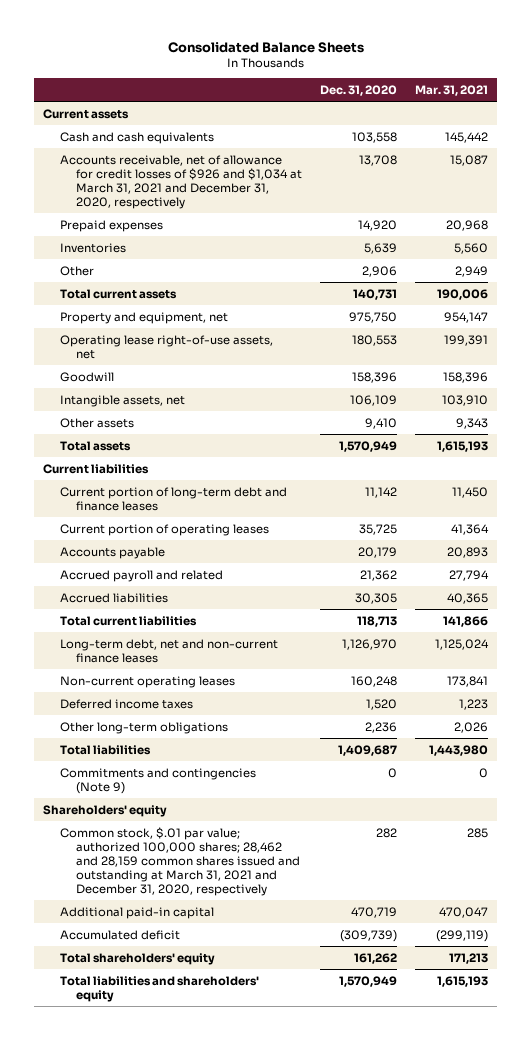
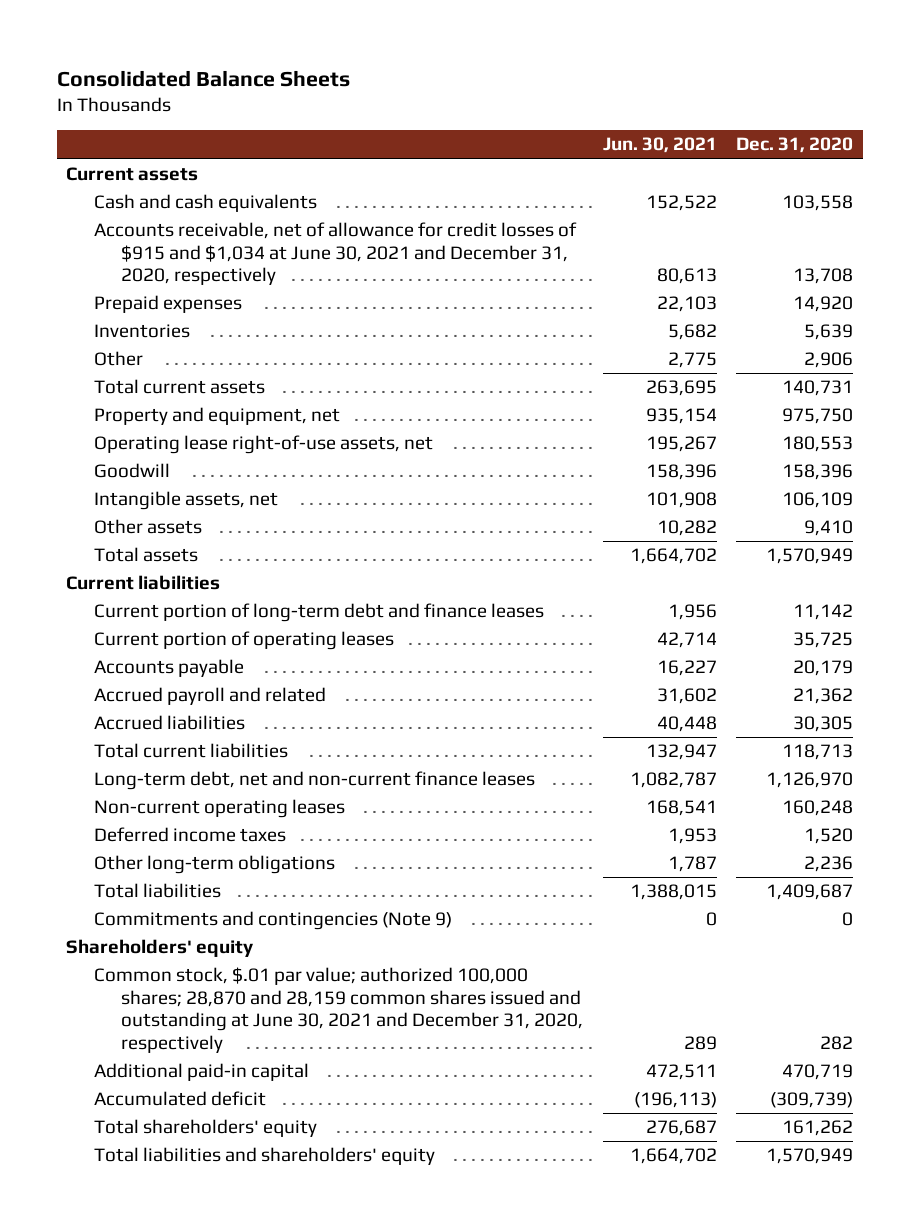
- | Dec. 31, 2020 | Mar. 31, 2021
+ | Jun. 30, 2021 | Dec. 31, 2020
- Accounts receivable, net of allowance for credit losses of $926 and $1,034 at March 31, 2021 and December 31, 2020, respectively | 13,708 | 15,087
+ Accounts receivable, net of allowance for credit losses of $915 and $1,034 at June 30, 2021 and December 31, 2020, respectively | 80,613 | 13,708
- Common stock, $.01 par value; authorized 100,000 shares; 28,462 and 28,159 common shares issued and outstanding at March 31, 2021 and December 31, 2020, respectively | 282 | 285
+ Common stock, $.01 par value; authorized 100,000 shares; 28,870 and 28,159 common shares issued and outstanding at June 30, 2021 and December 31, 2020, respectively | 289 | 282

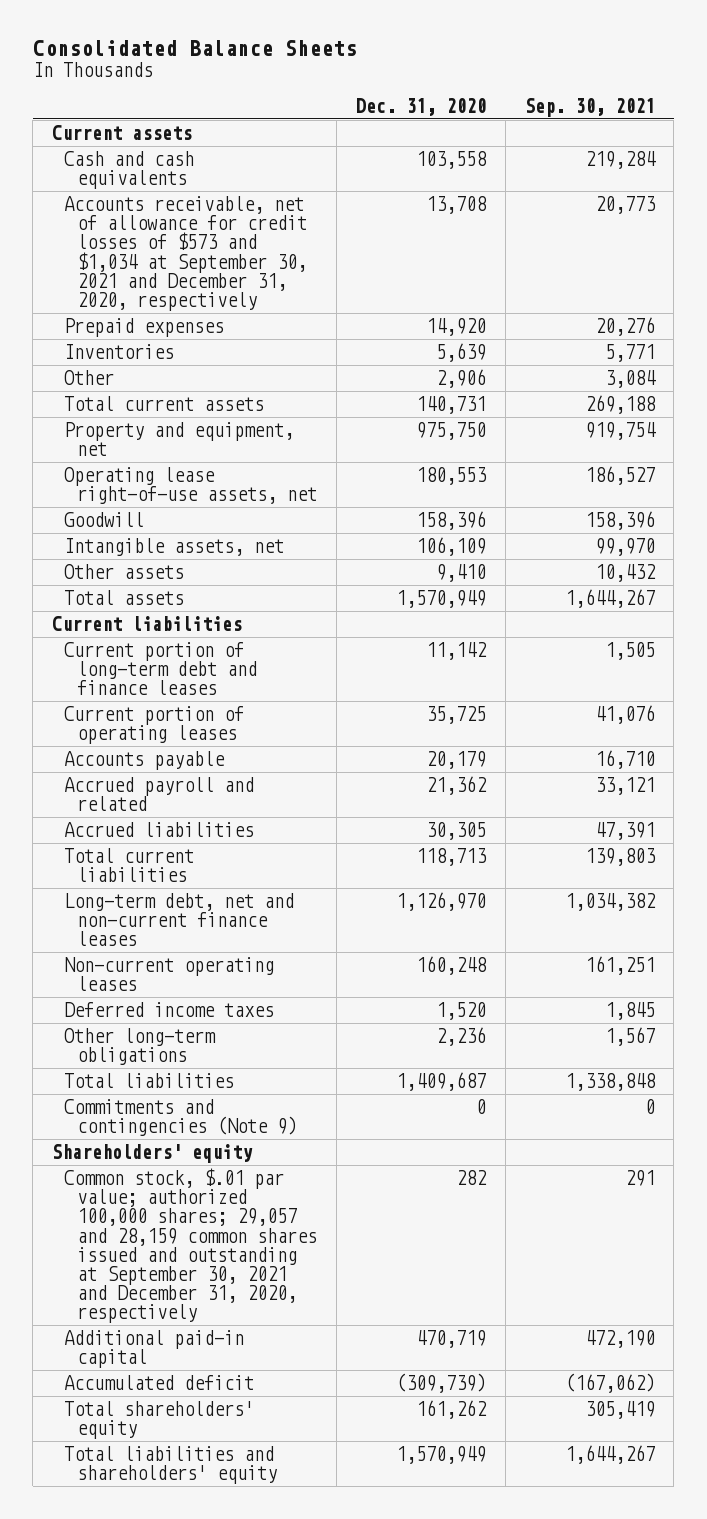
- | Jun. 30, 2021 | Dec. 31, 2020
+ | Dec. 31, 2020 | Sep. 30, 2021
- Accounts receivable, net of allowance for credit losses of $915 and $1,034 at June 30, 2021 and December 31, 2020, respectively | 80,613 | 13,708
+ Accounts receivable, net of allowance for credit losses of $573 and $1,034 at September 30, 2021 and December 31, 2020, respectively | 13,708 | 20,773
- Common stock, $.01 par value; authorized 100,000 shares; 28,870 and 28,159 common shares issued and outstanding at June 30, 2021 and December 31, 2020, respectively | 289 | 282
+ Common stock, $.01 par value; authorized 100,000 shares; 29,057 and 28,159 common shares issued and outstanding at September 30, 2021 and December 31, 2020, respectively | 282 | 291

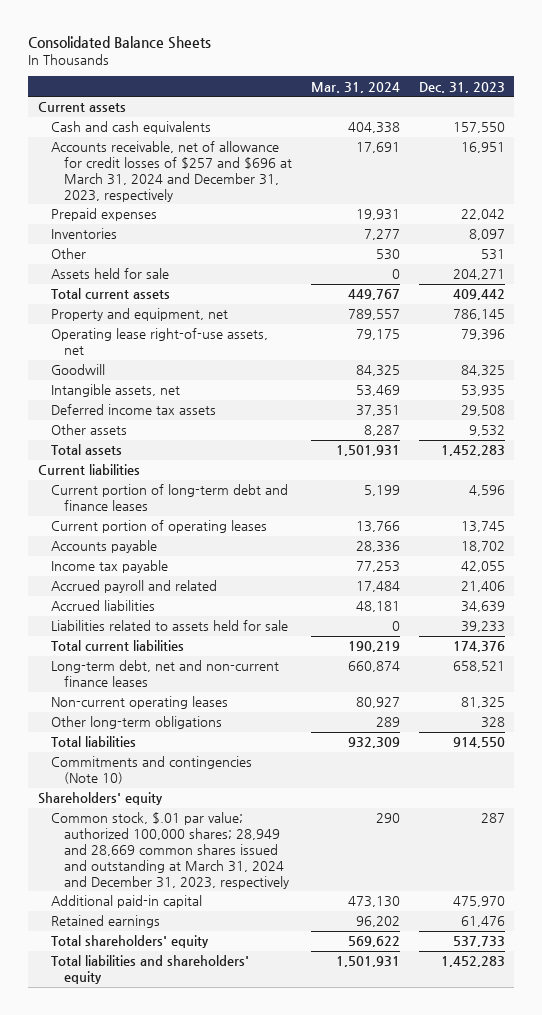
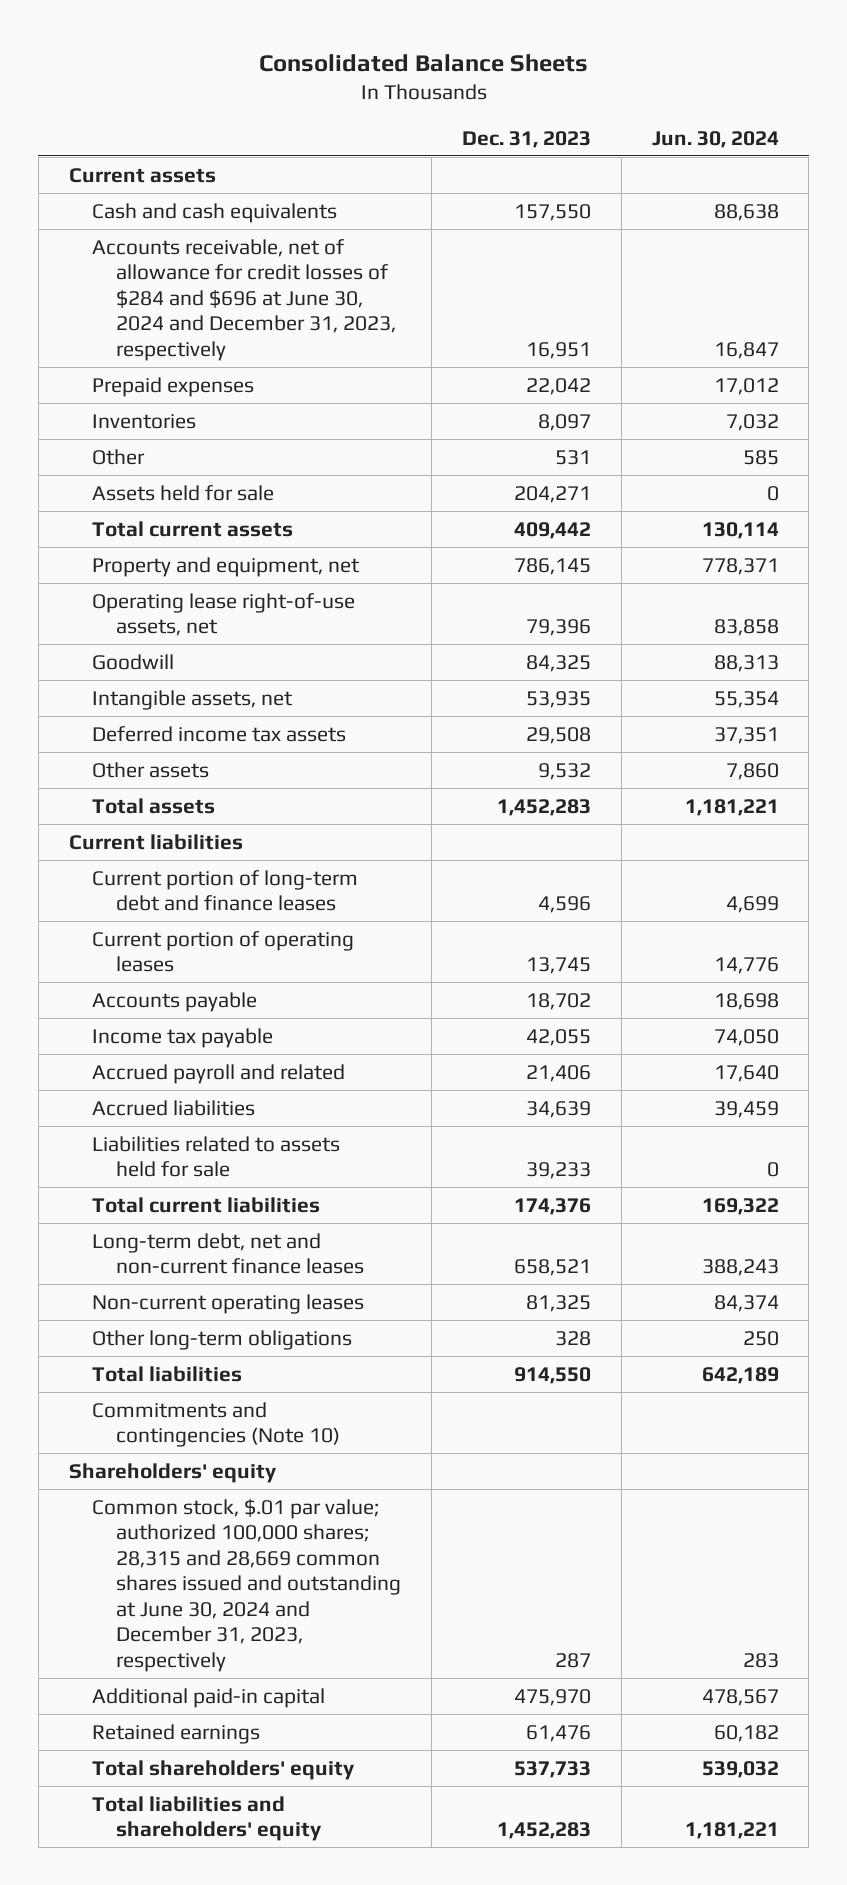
- | Mar. 31, 2024 | Dec. 31, 2023
+ | Dec. 31, 2023 | Jun. 30, 2024
- Accounts receivable, net of allowance for credit losses of $257 and $696 at March 31, 2024 and December 31, 2023, respectively | 17,691 | 16,951
+ Accounts receivable, net of allowance for credit losses of $284 and $696 at June 30, 2024 and December 31, 2023, respectively | 16,951 | 16,847
- Common stock, $.01 par value; authorized 100,000 shares; 28,949 and 28,669 common shares issued and outstanding at March 31, 2024 and December 31, 2023, respectively | 290 | 287
+ Common stock, $.01 par value; authorized 100,000 shares; 28,315 and 28,669 common shares issued and outstanding at June 30, 2024 and December 31, 2023, respectively | 287 | 283

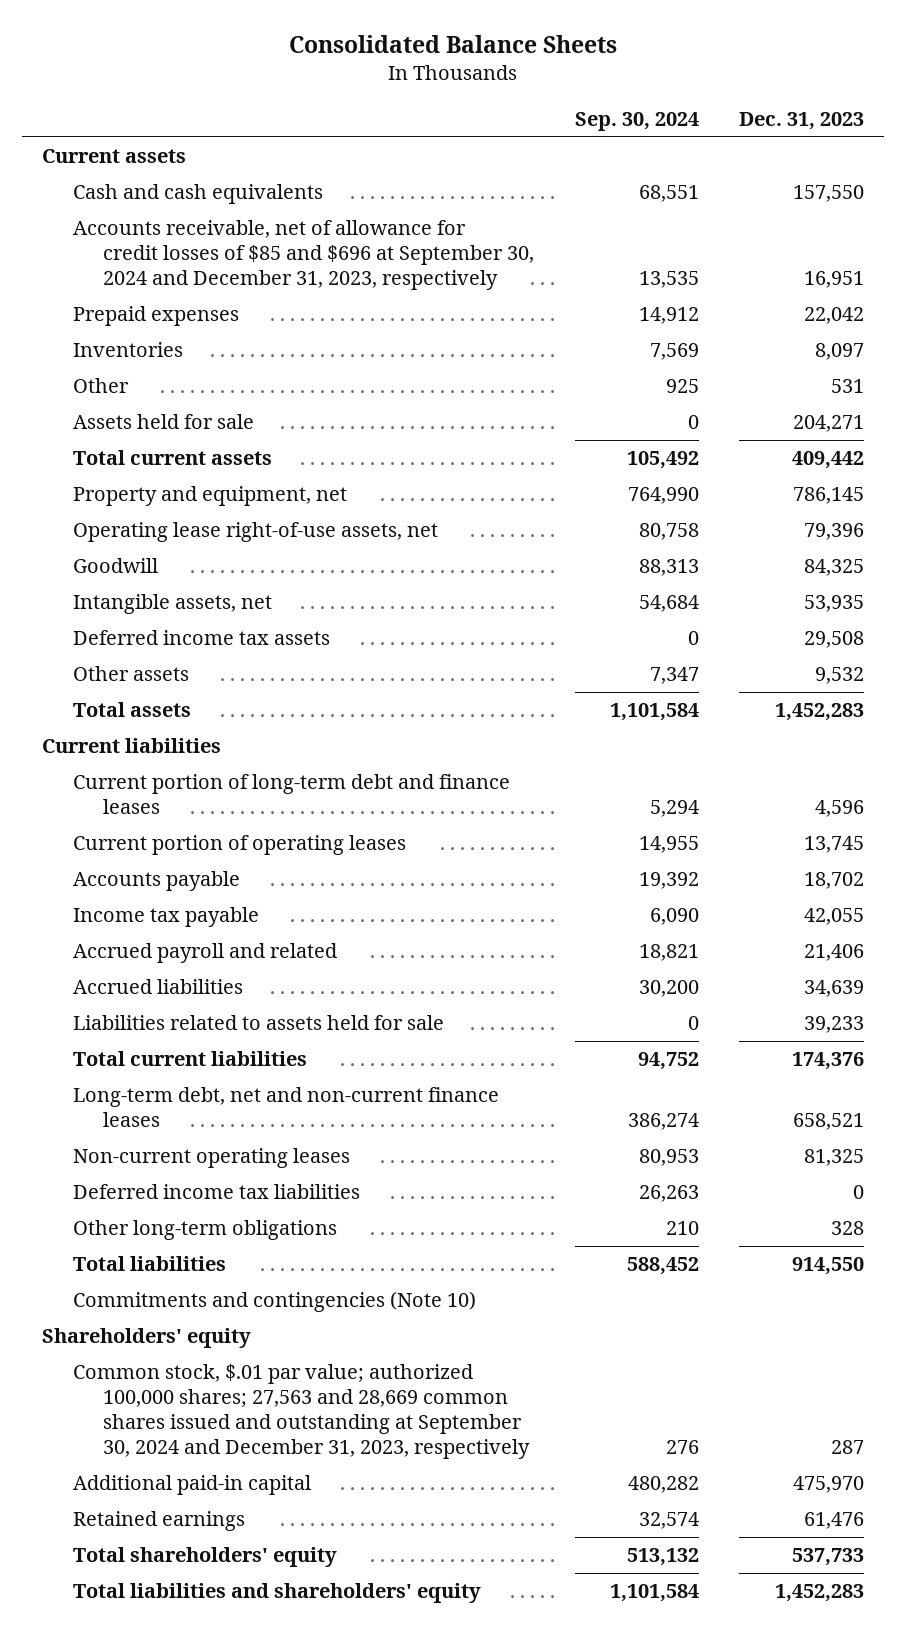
- | Dec. 31, 2023 | Jun. 30, 2024
+ | Sep. 30, 2024 | Dec. 31, 2023
- Accounts receivable, net of allowance for credit losses of $284 and $696 at June 30, 2024 and December 31, 2023, respectively | 16,951 | 16,847
+ Accounts receivable, net of allowance for credit losses of $85 and $696 at September 30, 2024 and December 31, 2023, respectively | 13,535 | 16,951
+ Deferred income tax liabilities | 26,263 | 0
- Common stock, $.01 par value; authorized 100,000 shares; 28,315 and 28,669 common shares issued and outstanding at June 30, 2024 and December 31, 2023, respectively | 287 | 283
+ Common stock, $.01 par value; authorized 100,000 shares; 27,563 and 28,669 common shares issued and outstanding at September 30, 2024 and December 31, 2023, respectively | 276 | 287

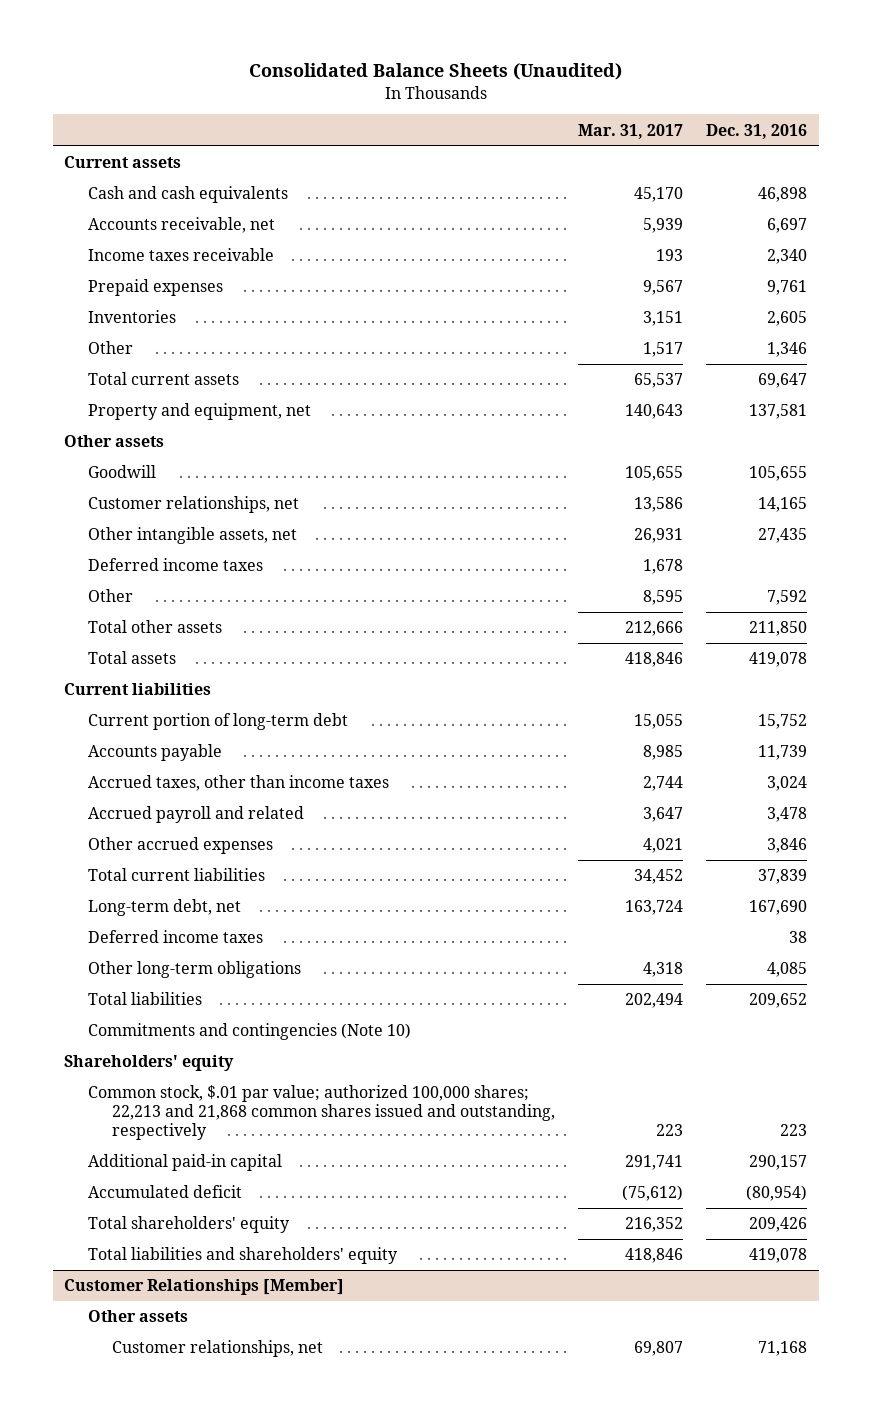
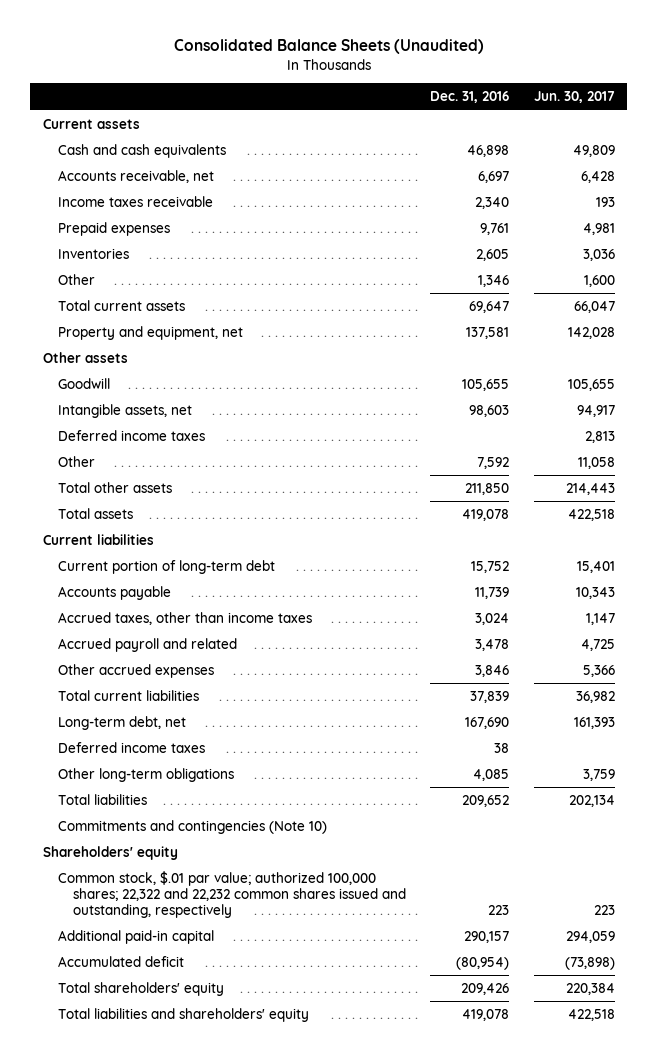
- | Mar. 31, 2017 | Dec. 31, 2016
+ | Dec. 31, 2016 | Jun. 30, 2017
- Customer relationships, net | 13,586 | 14,165
- Other intangible assets, net | 26,931 | 27,435
+ Intangible assets, net | 98,603 | 94,917
- Common stock, $.01 par value; authorized 100,000 shares; 22,213 and 21,868 common shares issued and outstanding, respectively | 223 | 223
+ Common stock, $.01 par value; authorized 100,000 shares; 22,322 and 22,232 common shares issued and outstanding, respectively | 223 | 223
- Customer Relationships [Member]
- Other assets
- Customer relationships, net | 69,807 | 71,168

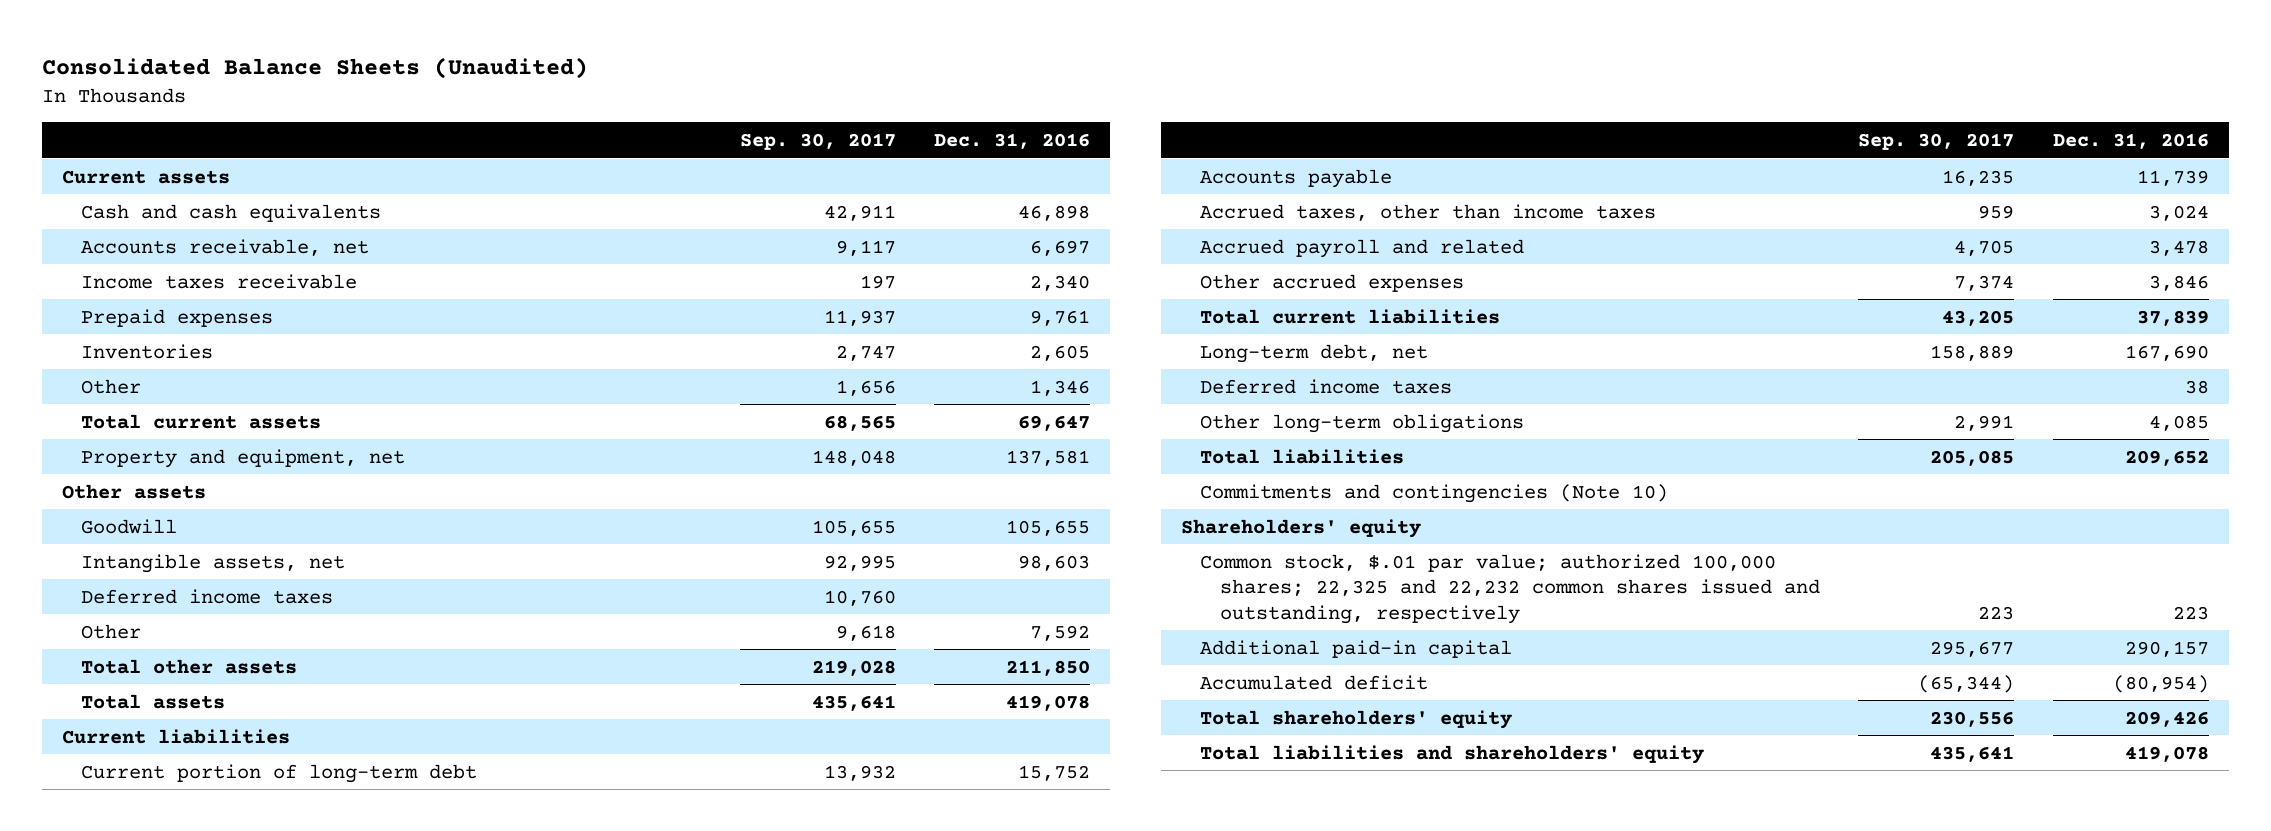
- | Dec. 31, 2016 | Jun. 30, 2017
+ | Sep. 30, 2017 | Dec. 31, 2016
- Common stock, $.01 par value; authorized 100,000 shares; 22,322 and 22,232 common shares issued and outstanding, respectively | 223 | 223
+ Common stock, $.01 par value; authorized 100,000 shares; 22,325 and 22,232 common shares issued and outstanding, respectively | 223 | 223

